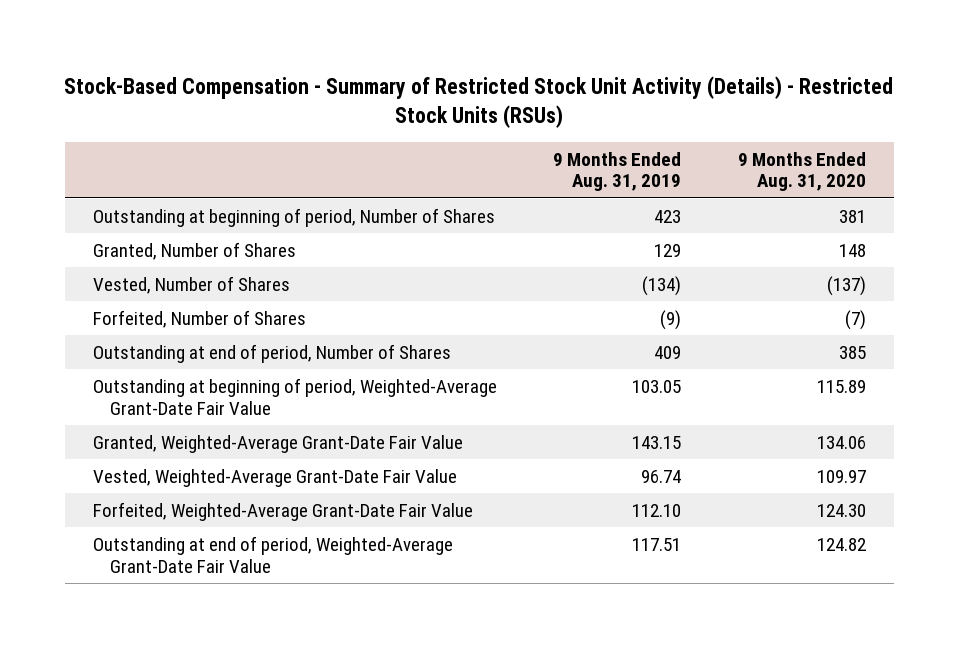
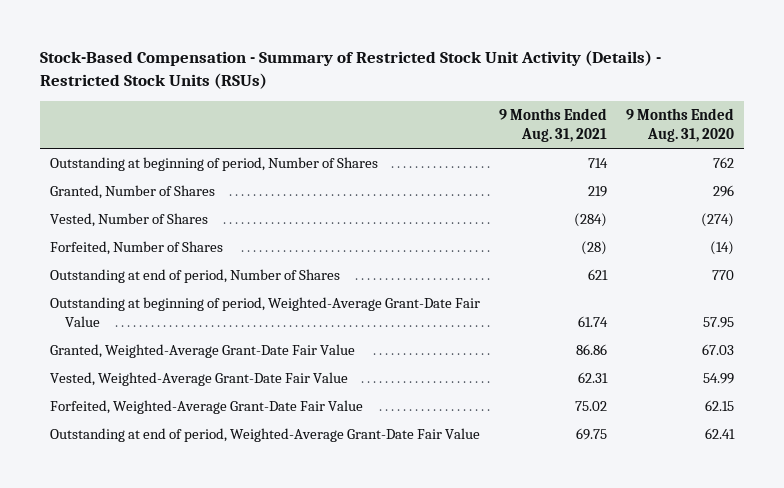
- | 9 Months Ended Aug. 31, 2019 | 9 Months Ended Aug. 31, 2020
+ | 9 Months Ended Aug. 31, 2021 | 9 Months Ended Aug. 31, 2020
- Outstanding at beginning of period, Number of Shares | 423 | 381
- Granted, Number of Shares | 129 | 148
- Vested, Number of Shares | (134) | (137)
- Forfeited, Number of Shares | (9) | (7)
- Outstanding at end of period, Number of Shares | 409 | 385
- Outstanding at beginning of period, Weighted-Average Grant-Date Fair Value | 103.05 | 115.89
- Granted, Weighted-Average Grant-Date Fair Value | 143.15 | 134.06
- Vested, Weighted-Average Grant-Date Fair Value | 96.74 | 109.97
- Forfeited, Weighted-Average Grant-Date Fair Value | 112.10 | 124.30
- Outstanding at end of period, Weighted-Average Grant-Date Fair Value | 117.51 | 124.82
+ Outstanding at beginning of period, Number of Shares | 714 | 762
+ Granted, Number of Shares | 219 | 296
+ Vested, Number of Shares | (284) | (274)
+ Forfeited, Number of Shares | (28) | (14)
+ Outstanding at end of period, Number of Shares | 621 | 770
+ Outstanding at beginning of period, Weighted-Average Grant-Date Fair Value | 61.74 | 57.95
+ Granted, Weighted-Average Grant-Date Fair Value | 86.86 | 67.03
+ Vested, Weighted-Average Grant-Date Fair Value | 62.31 | 54.99
+ Forfeited, Weighted-Average Grant-Date Fair Value | 75.02 | 62.15
+ Outstanding at end of period, Weighted-Average Grant-Date Fair Value | 69.75 | 62.41

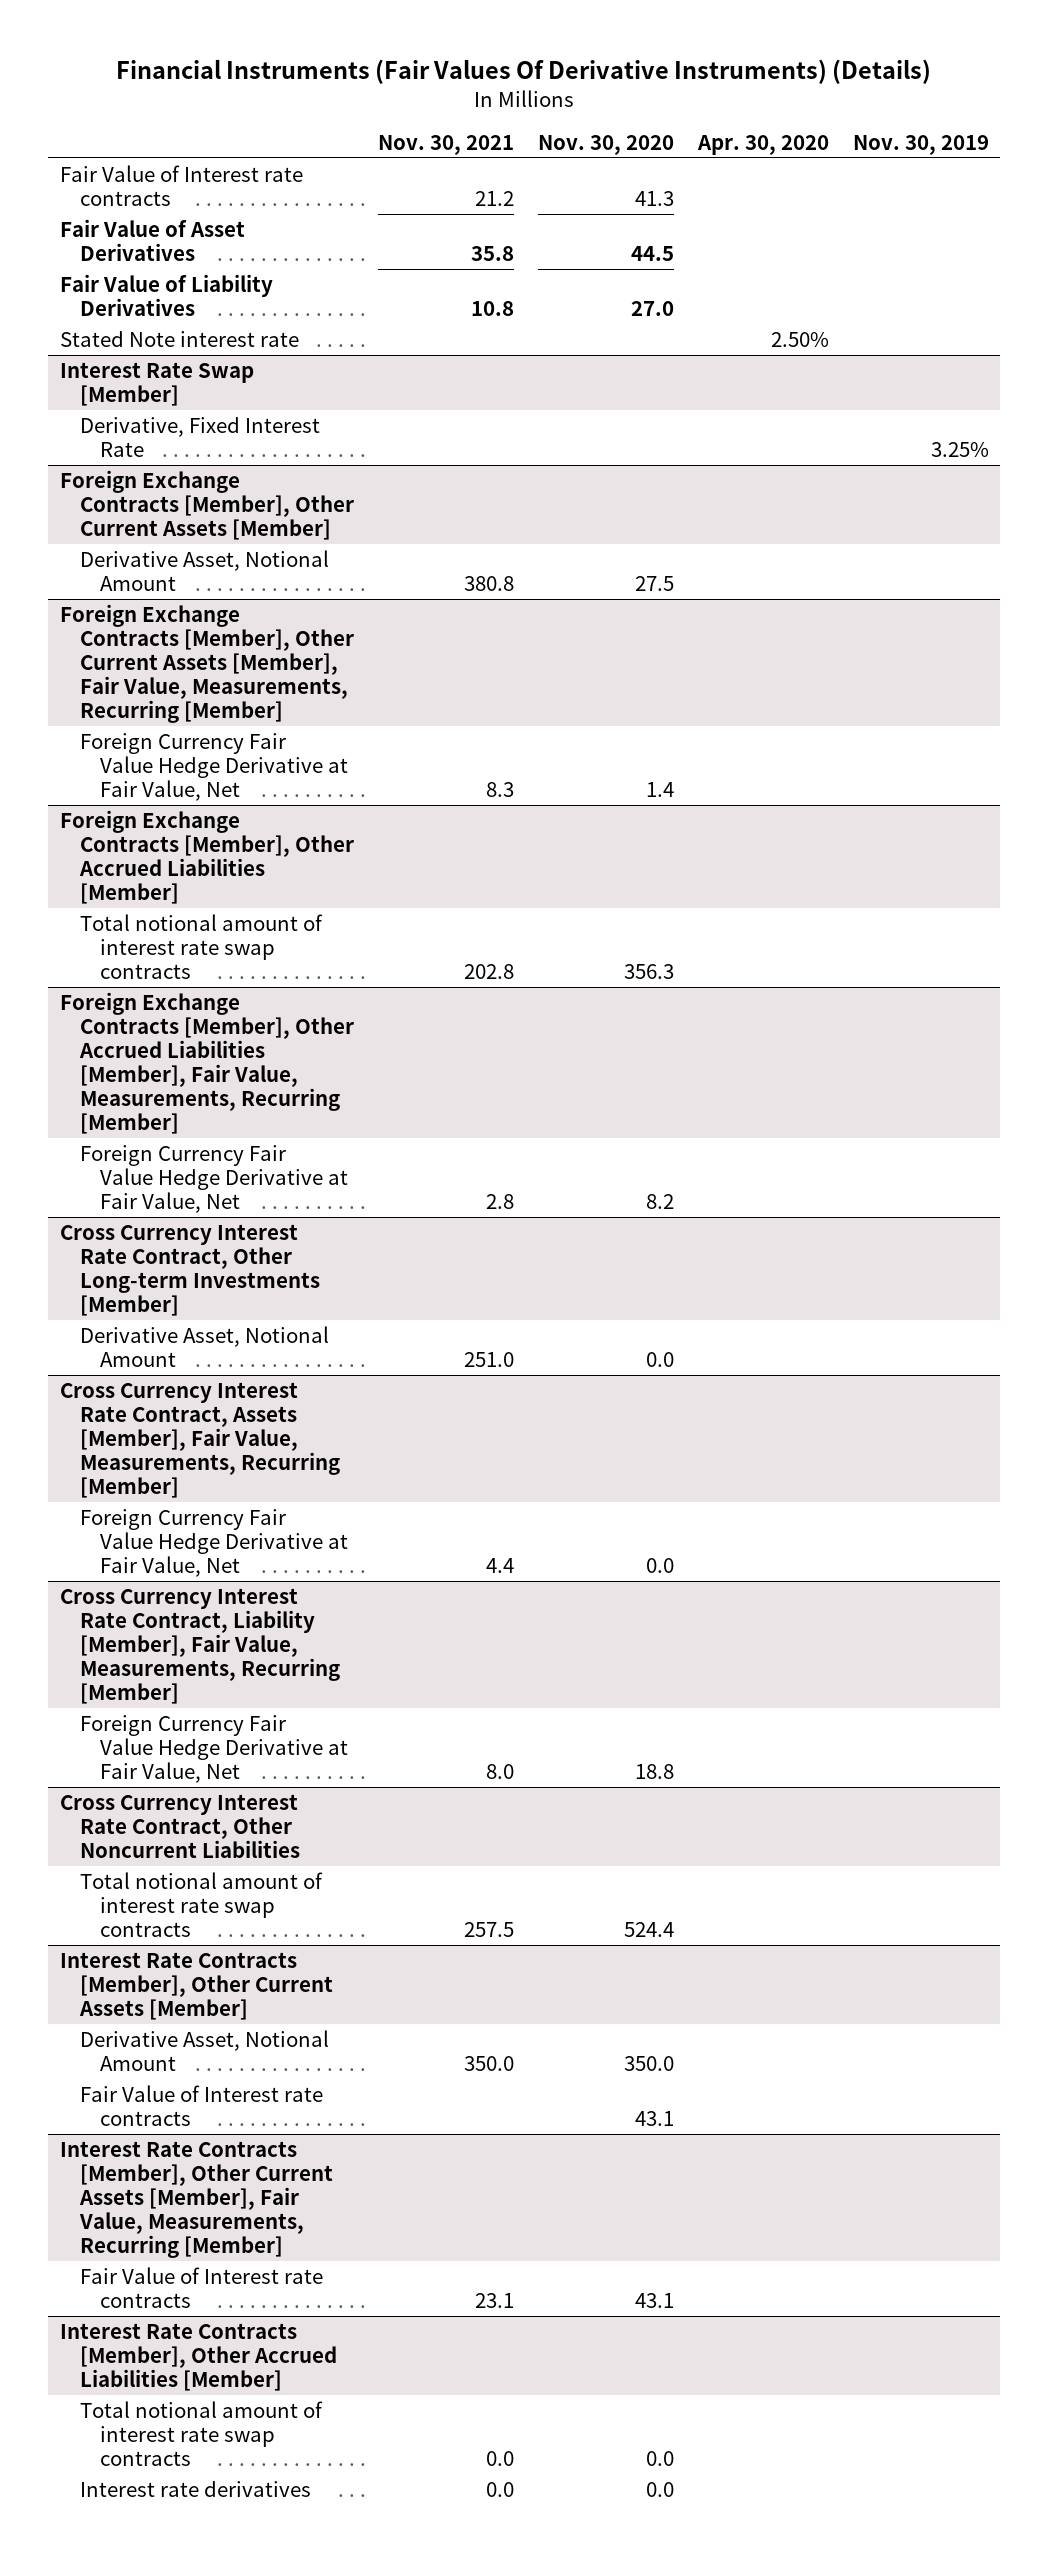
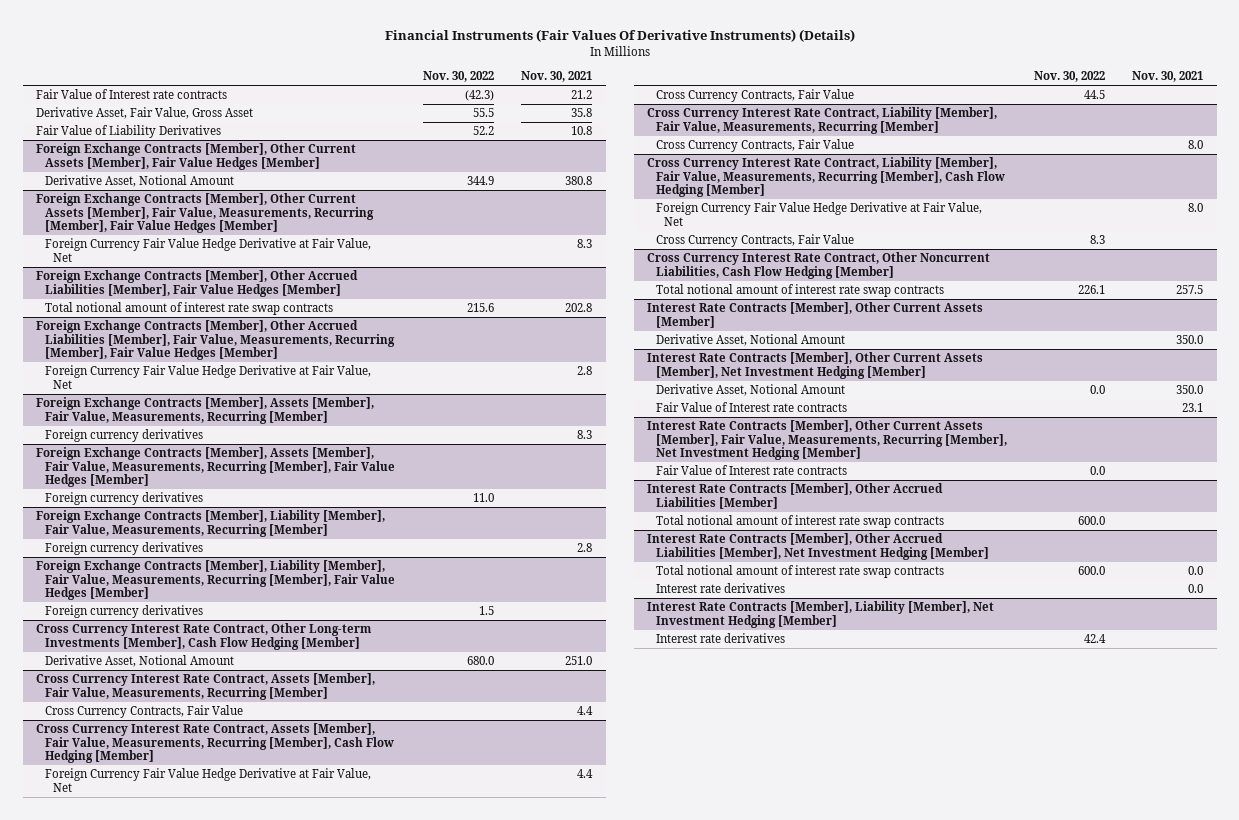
- | Nov. 30, 2021 | Nov. 30, 2020 | Apr. 30, 2020 | Nov. 30, 2019
+ | Nov. 30, 2022 | Nov. 30, 2021
- Fair Value of Asset Derivatives | 35.8 | 44.5 | |
+ Derivative Asset, Fair Value, Gross Asset | 55.5 | 35.8
- Stated Note interest rate | | | 2.50% |
- Interest Rate Swap [Member]
- Derivative, Fixed Interest Rate | | | | 3.25%
- Foreign Exchange Contracts [Member], Other Current Assets [Member]
+ Foreign Exchange Contracts [Member], Other Current Assets [Member], Fair Value Hedges [Member]
- Foreign Exchange Contracts [Member], Other Current Assets [Member], Fair Value, Measurements, Recurring [Member]
+ Foreign Exchange Contracts [Member], Other Current Assets [Member], Fair Value, Measurements, Recurring [Member], Fair Value Hedges [Member]
- Foreign Exchange Contracts [Member], Other Accrued Liabilities [Member]
+ Foreign Exchange Contracts [Member], Other Accrued Liabilities [Member], Fair Value Hedges [Member]
- Foreign Exchange Contracts [Member], Other Accrued Liabilities [Member], Fair Value, Measurements, Recurring [Member]
+ Foreign Exchange Contracts [Member], Other Accrued Liabilities [Member], Fair Value, Measurements, Recurring [Member], Fair Value Hedges [Member]
- Cross Currency Interest Rate Contract, Other Long-term Investments [Member]
+ Foreign Exchange Contracts [Member], Assets [Member], Fair Value, Measurements, Recurring [Member]
+ Foreign currency derivatives | | 8.3
+ Foreign Exchange Contracts [Member], Assets [Member], Fair Value, Measurements, Recurring [Member], Fair Value Hedges [Member]
+ Foreign currency derivatives | 11.0 |
+ Foreign Exchange Contracts [Member], Liability [Member], Fair Value, Measurements, Recurring [Member]
+ Foreign currency derivatives | | 2.8
+ Foreign Exchange Contracts [Member], Liability [Member], Fair Value, Measurements, Recurring [Member], Fair Value Hedges [Member]
+ Foreign currency derivatives | 1.5 |
+ Cross Currency Interest Rate Contract, Other Long-term Investments [Member], Cash Flow Hedging [Member]
@ Cross Currency Interest Rate Contract, Assets [Member], Fair Value, Measurements, Recurring [Member]
+ Cross Currency Contracts, Fair Value | | 4.4
+ Cross Currency Interest Rate Contract, Assets [Member], Fair Value, Measurements, Recurring [Member], Cash Flow Hedging [Member]
+ Cross Currency Contracts, Fair Value | 44.5 |
@ Cross Currency Interest Rate Contract, Liability [Member], Fair Value, Measurements, Recurring [Member]
+ Cross Currency Contracts, Fair Value | | 8.0
+ Cross Currency Interest Rate Contract, Liability [Member], Fair Value, Measurements, Recurring [Member], Cash Flow Hedging [Member]
- Cross Currency Interest Rate Contract, Other Noncurrent Liabilities
+ Cross Currency Contracts, Fair Value | 8.3 |
+ Cross Currency Interest Rate Contract, Other Noncurrent Liabilities, Cash Flow Hedging [Member]
@ Interest Rate Contracts [Member], Other Current Assets [Member]
- Fair Value of Interest rate contracts | | 43.1 | |
- Interest Rate Contracts [Member], Other Current Assets [Member], Fair Value, Measurements, Recurring [Member]
+ Interest Rate Contracts [Member], Other Current Assets [Member], Net Investment Hedging [Member]
+ Derivative Asset, Notional Amount | 0.0 | 350.0
+ Interest Rate Contracts [Member], Other Current Assets [Member], Fair Value, Measurements, Recurring [Member], Net Investment Hedging [Member]
+ Fair Value of Interest rate contracts | 0.0 |
@ Interest Rate Contracts [Member], Other Accrued Liabilities [Member]
+ Total notional amount of interest rate swap contracts | 600.0 |
+ Interest Rate Contracts [Member], Other Accrued Liabilities [Member], Net Investment Hedging [Member]
+ Interest Rate Contracts [Member], Liability [Member], Net Investment Hedging [Member]
+ Interest rate derivatives | 42.4 |

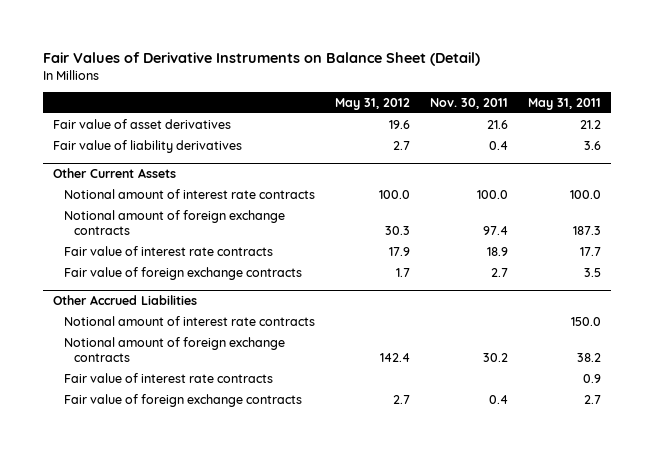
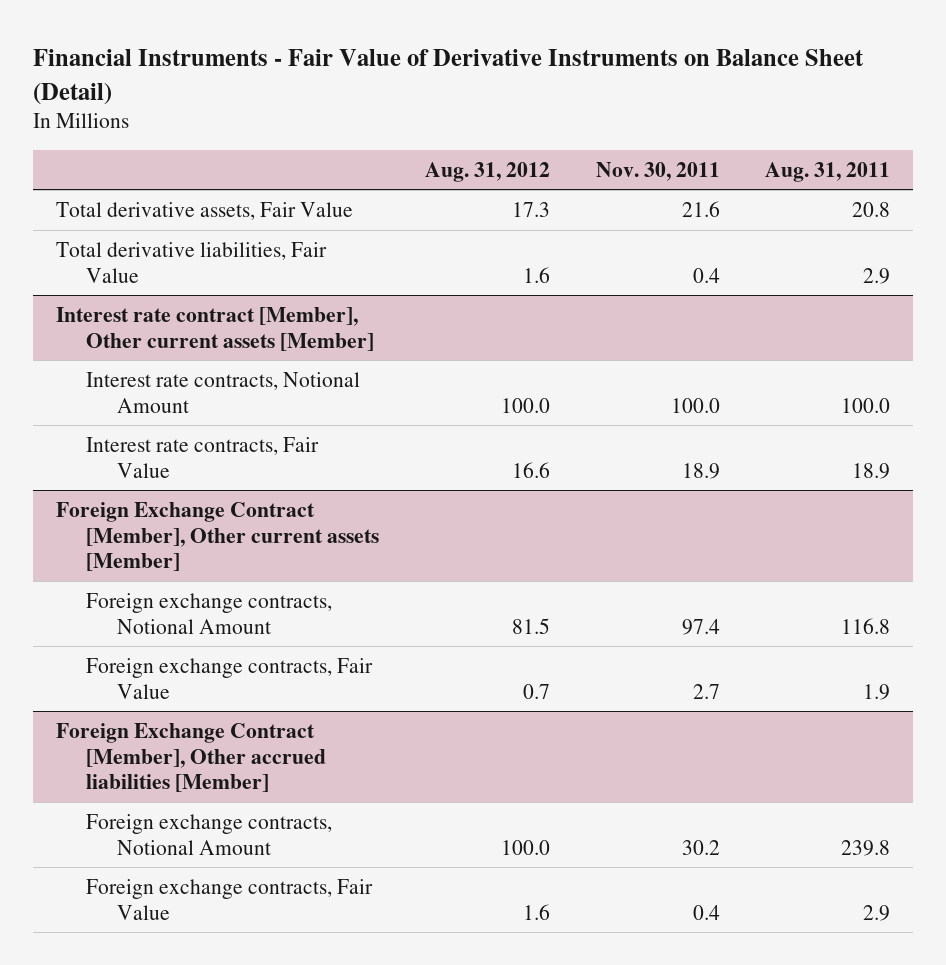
- Fair Values of Derivative Instruments on Balance Sheet (Detail)
+ Financial Instruments - Fair Value of Derivative Instruments on Balance Sheet (Detail)
- | May 31, 2012 | Nov. 30, 2011 | May 31, 2011
+ | Aug. 31, 2012 | Nov. 30, 2011 | Aug. 31, 2011
- Fair value of asset derivatives | 19.6 | 21.6 | 21.2
- Fair value of liability derivatives | 2.7 | 0.4 | 3.6
- Other Current Assets
- Notional amount of interest rate contracts | 100.0 | 100.0 | 100.0
- Notional amount of foreign exchange contracts | 30.3 | 97.4 | 187.3
- Fair value of interest rate contracts | 17.9 | 18.9 | 17.7
- Fair value of foreign exchange contracts | 1.7 | 2.7 | 3.5
- Other Accrued Liabilities
- Notional amount of interest rate contracts | | | 150.0
- Notional amount of foreign exchange contracts | 142.4 | 30.2 | 38.2
- Fair value of interest rate contracts | | | 0.9
- Fair value of foreign exchange contracts | 2.7 | 0.4 | 2.7
+ Total derivative assets, Fair Value | 17.3 | 21.6 | 20.8
+ Total derivative liabilities, Fair Value | 1.6 | 0.4 | 2.9
+ Interest rate contract [Member], Other current assets [Member]
+ Interest rate contracts, Notional Amount | 100.0 | 100.0 | 100.0
+ Interest rate contracts, Fair Value | 16.6 | 18.9 | 18.9
+ Foreign Exchange Contract [Member], Other current assets [Member]
+ Foreign exchange contracts, Notional Amount | 81.5 | 97.4 | 116.8
+ Foreign exchange contracts, Fair Value | 0.7 | 2.7 | 1.9
+ Foreign Exchange Contract [Member], Other accrued liabilities [Member]
+ Foreign exchange contracts, Notional Amount | 100.0 | 30.2 | 239.8
+ Foreign exchange contracts, Fair Value | 1.6 | 0.4 | 2.9

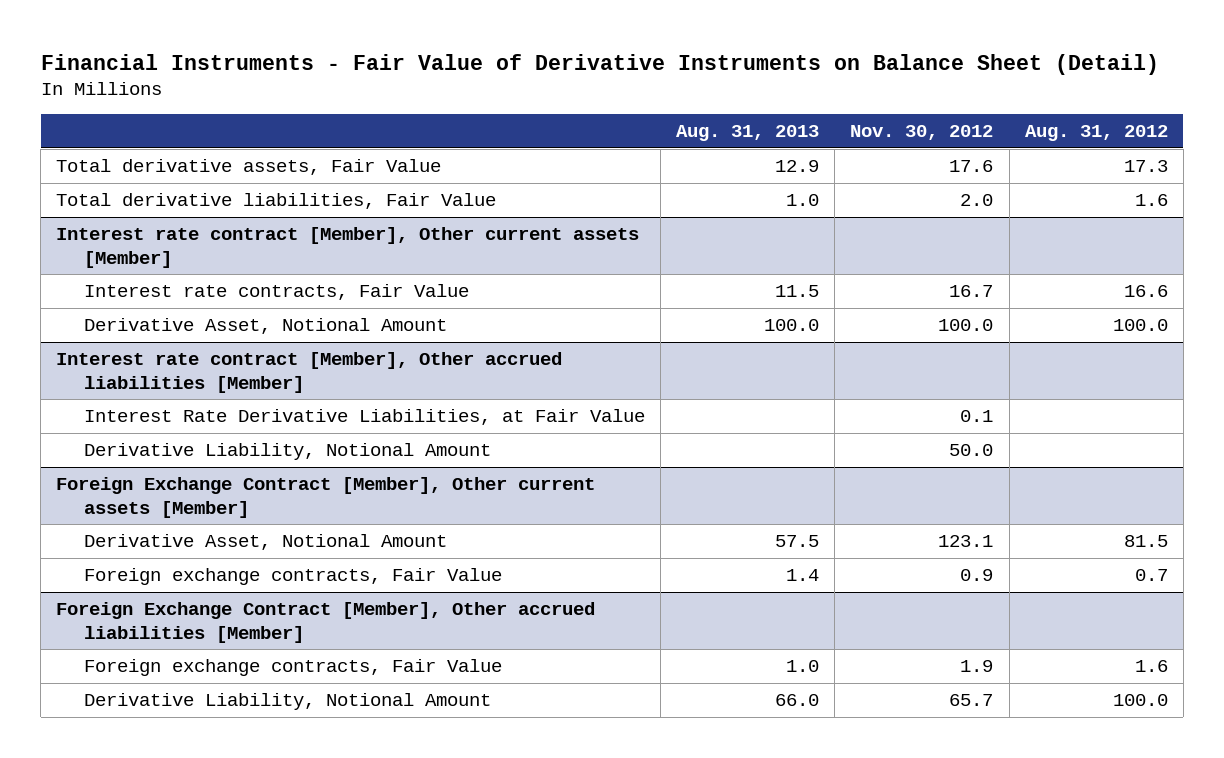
- | Aug. 31, 2012 | Nov. 30, 2011 | Aug. 31, 2011
+ | Aug. 31, 2013 | Nov. 30, 2012 | Aug. 31, 2012
@ Interest rate contract [Member], Other current assets [Member]
- Interest rate contracts, Notional Amount | 100.0 | 100.0 | 100.0
+ Derivative Asset, Notional Amount | 100.0 | 100.0 | 100.0
+ Interest rate contract [Member], Other accrued liabilities [Member]
+ Interest Rate Derivative Liabilities, at Fair Value | | 0.1 |
+ Derivative Liability, Notional Amount | | 50.0 |
@ Foreign Exchange Contract [Member], Other current assets [Member]
- Foreign exchange contracts, Notional Amount | 81.5 | 97.4 | 116.8
+ Derivative Asset, Notional Amount | 57.5 | 123.1 | 81.5
@ Foreign Exchange Contract [Member], Other accrued liabilities [Member]
- Foreign exchange contracts, Notional Amount | 100.0 | 30.2 | 239.8
+ Derivative Liability, Notional Amount | 66.0 | 65.7 | 100.0

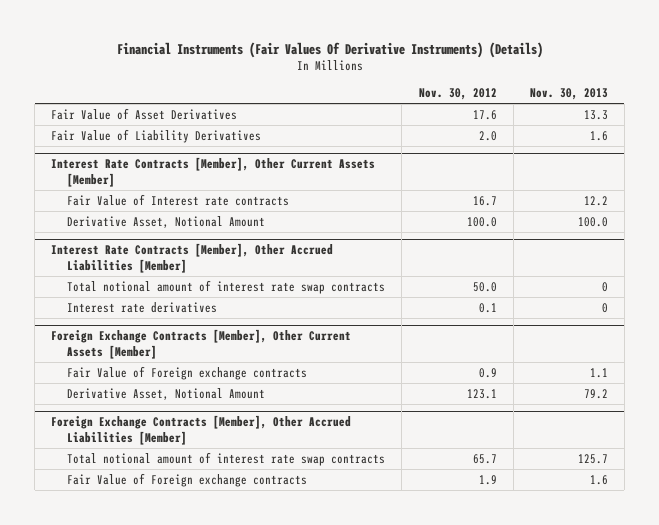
- Financial Instruments - Fair Value of Derivative Instruments on Balance Sheet (Detail)
+ Financial Instruments (Fair Values Of Derivative Instruments) (Details)
- | Aug. 31, 2013 | Nov. 30, 2012 | Aug. 31, 2012
+ | Nov. 30, 2012 | Nov. 30, 2013
- Total derivative assets, Fair Value | 12.9 | 17.6 | 17.3
- Total derivative liabilities, Fair Value | 1.0 | 2.0 | 1.6
- Interest rate contract [Member], Other current assets [Member]
- Interest rate contracts, Fair Value | 11.5 | 16.7 | 16.6
+ Fair Value of Asset Derivatives | 17.6 | 13.3
+ Fair Value of Liability Derivatives | 2.0 | 1.6
+ Interest Rate Contracts [Member], Other Current Assets [Member]
+ Fair Value of Interest rate contracts | 16.7 | 12.2
- Interest rate contract [Member], Other accrued liabilities [Member]
- Interest Rate Derivative Liabilities, at Fair Value | | 0.1 |
- Derivative Liability, Notional Amount | | 50.0 |
- Foreign Exchange Contract [Member], Other current assets [Member]
+ Interest Rate Contracts [Member], Other Accrued Liabilities [Member]
+ Total notional amount of interest rate swap contracts | 50.0 | 0
+ Interest rate derivatives | 0.1 | 0
+ Foreign Exchange Contracts [Member], Other Current Assets [Member]
+ Fair Value of Foreign exchange contracts | 0.9 | 1.1
- Foreign exchange contracts, Fair Value | 1.4 | 0.9 | 0.7
- Foreign Exchange Contract [Member], Other accrued liabilities [Member]
- Foreign exchange contracts, Fair Value | 1.0 | 1.9 | 1.6
- Derivative Liability, Notional Amount | 66.0 | 65.7 | 100.0
+ Foreign Exchange Contracts [Member], Other Accrued Liabilities [Member]
+ Total notional amount of interest rate swap contracts | 65.7 | 125.7
+ Fair Value of Foreign exchange contracts | 1.9 | 1.6

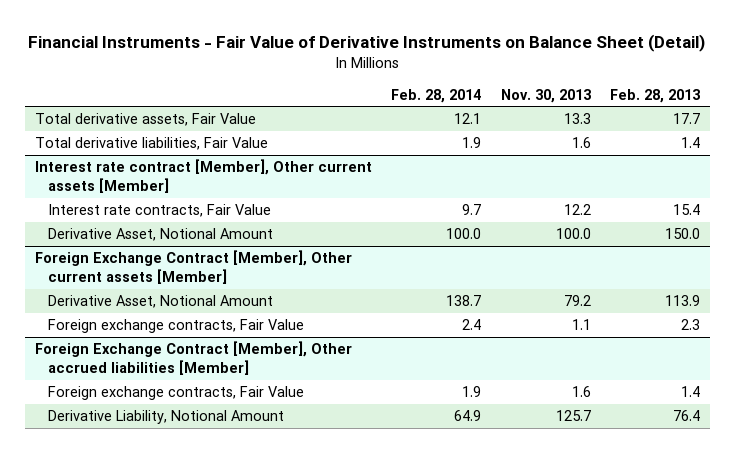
- Financial Instruments (Fair Values Of Derivative Instruments) (Details)
+ Financial Instruments - Fair Value of Derivative Instruments on Balance Sheet (Detail)
- | Nov. 30, 2012 | Nov. 30, 2013
+ | Feb. 28, 2014 | Nov. 30, 2013 | Feb. 28, 2013
- Fair Value of Asset Derivatives | 17.6 | 13.3
- Fair Value of Liability Derivatives | 2.0 | 1.6
- Interest Rate Contracts [Member], Other Current Assets [Member]
- Fair Value of Interest rate contracts | 16.7 | 12.2
+ Total derivative assets, Fair Value | 12.1 | 13.3 | 17.7
+ Total derivative liabilities, Fair Value | 1.9 | 1.6 | 1.4
+ Interest rate contract [Member], Other current assets [Member]
+ Interest rate contracts, Fair Value | 9.7 | 12.2 | 15.4
- Interest Rate Contracts [Member], Other Accrued Liabilities [Member]
- Total notional amount of interest rate swap contracts | 50.0 | 0
- Interest rate derivatives | 0.1 | 0
- Foreign Exchange Contracts [Member], Other Current Assets [Member]
- Fair Value of Foreign exchange contracts | 0.9 | 1.1
+ Foreign Exchange Contract [Member], Other current assets [Member]
- Foreign Exchange Contracts [Member], Other Accrued Liabilities [Member]
- Total notional amount of interest rate swap contracts | 65.7 | 125.7
- Fair Value of Foreign exchange contracts | 1.9 | 1.6
+ Foreign exchange contracts, Fair Value | 2.4 | 1.1 | 2.3
+ Foreign Exchange Contract [Member], Other accrued liabilities [Member]
+ Foreign exchange contracts, Fair Value | 1.9 | 1.6 | 1.4
+ Derivative Liability, Notional Amount | 64.9 | 125.7 | 76.4

